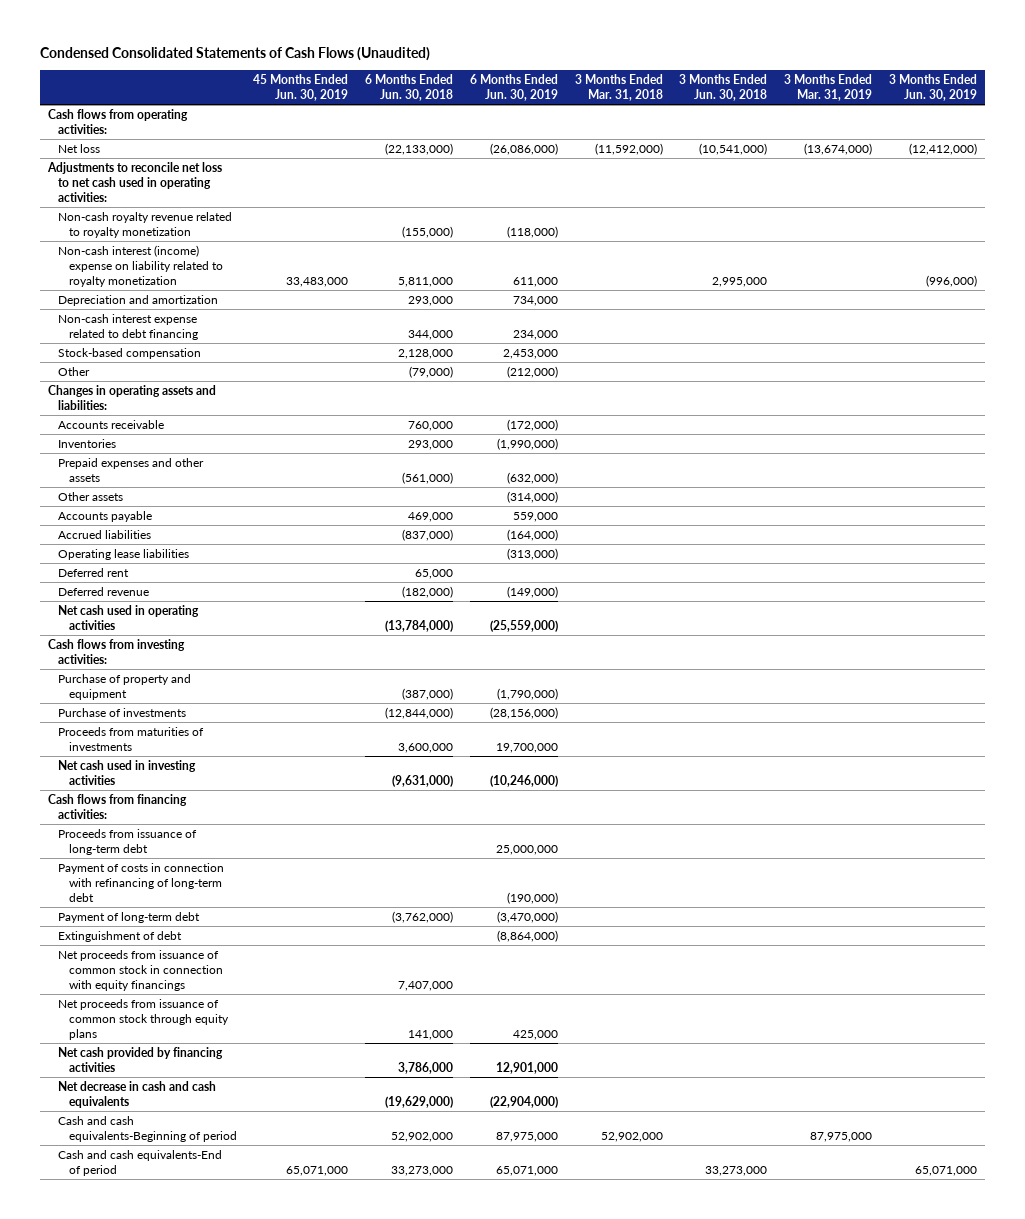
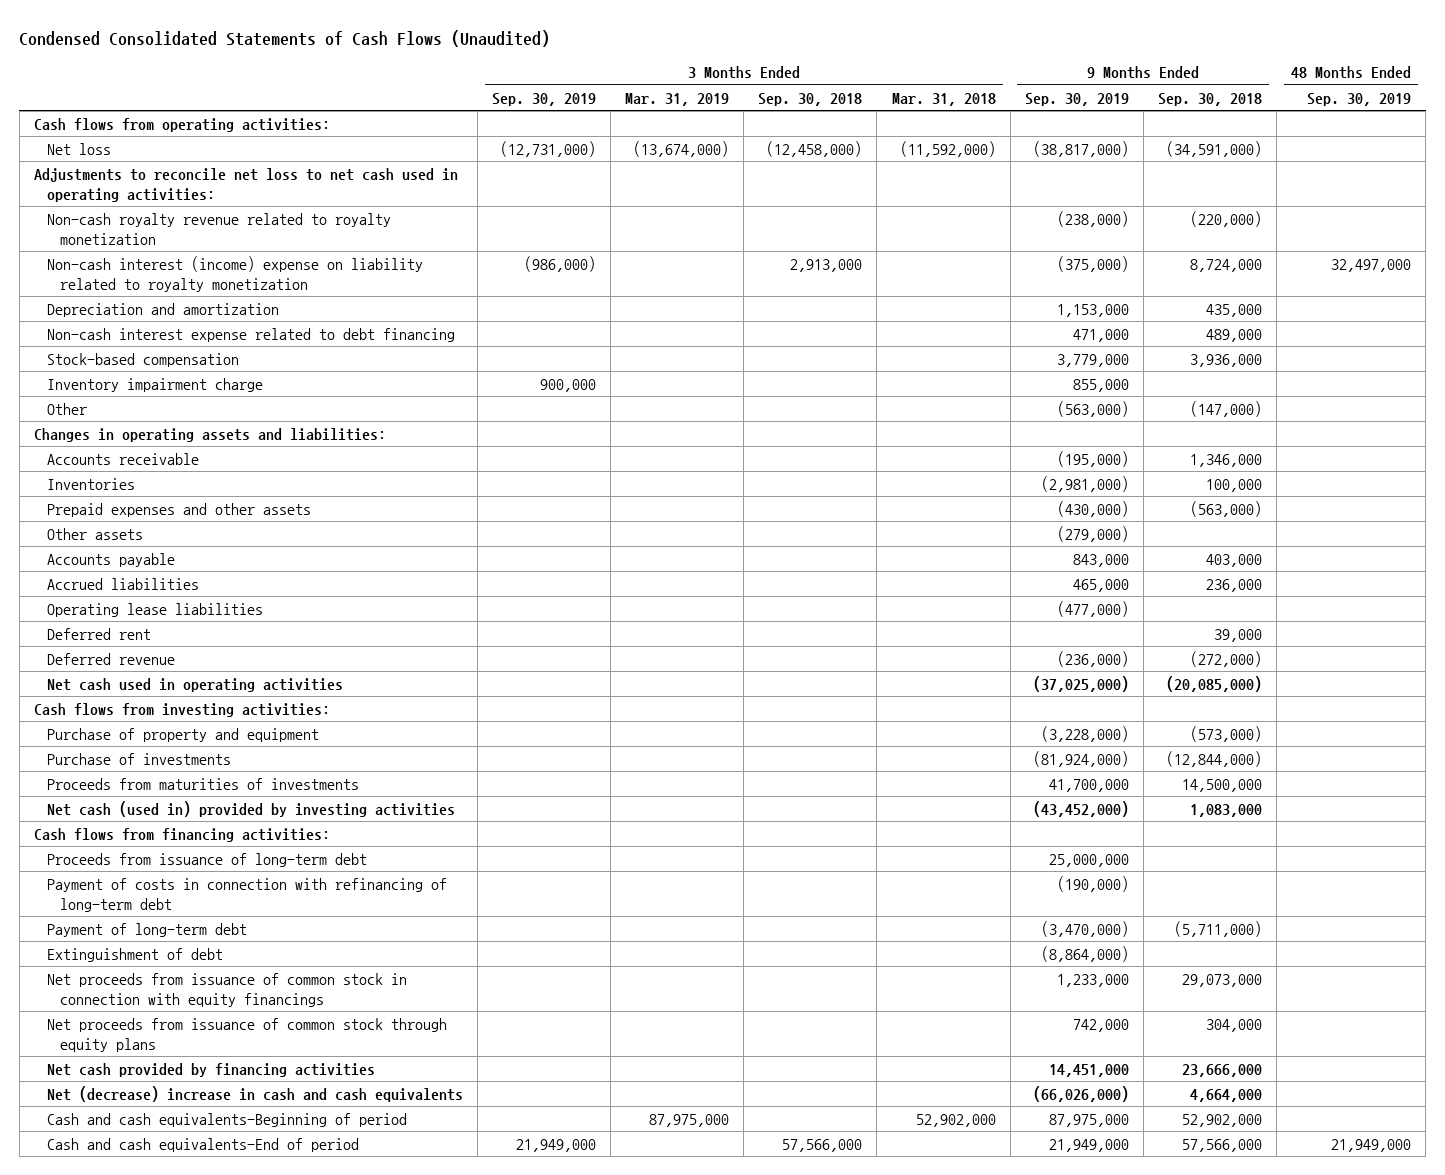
- | 45 Months Ended Jun. 30, 2019 | 6 Months Ended Jun. 30, 2018 | 6 Months Ended Jun. 30, 2019 | 3 Months Ended Mar. 31, 2018 | 3 Months Ended Jun. 30, 2018 | 3 Months Ended Mar. 31, 2019 | 3 Months Ended Jun. 30, 2019
+ | 3 Months Ended Sep. 30, 2019 | 3 Months Ended Mar. 31, 2019 | 3 Months Ended Sep. 30, 2018 | 3 Months Ended Mar. 31, 2018 | 9 Months Ended Sep. 30, 2019 | 9 Months Ended Sep. 30, 2018 | 48 Months Ended Sep. 30, 2019
+ Inventory impairment charge | 900,000 | | | | 855,000 | |
- Net cash used in investing activities | | (9,631,000) | (10,246,000) | | | |
+ Net cash (used in) provided by investing activities | | | | | (43,452,000) | 1,083,000 |
- Net decrease in cash and cash equivalents | | (19,629,000) | (22,904,000) | | | |
+ Net (decrease) increase in cash and cash equivalents | | | | | (66,026,000) | 4,664,000 |

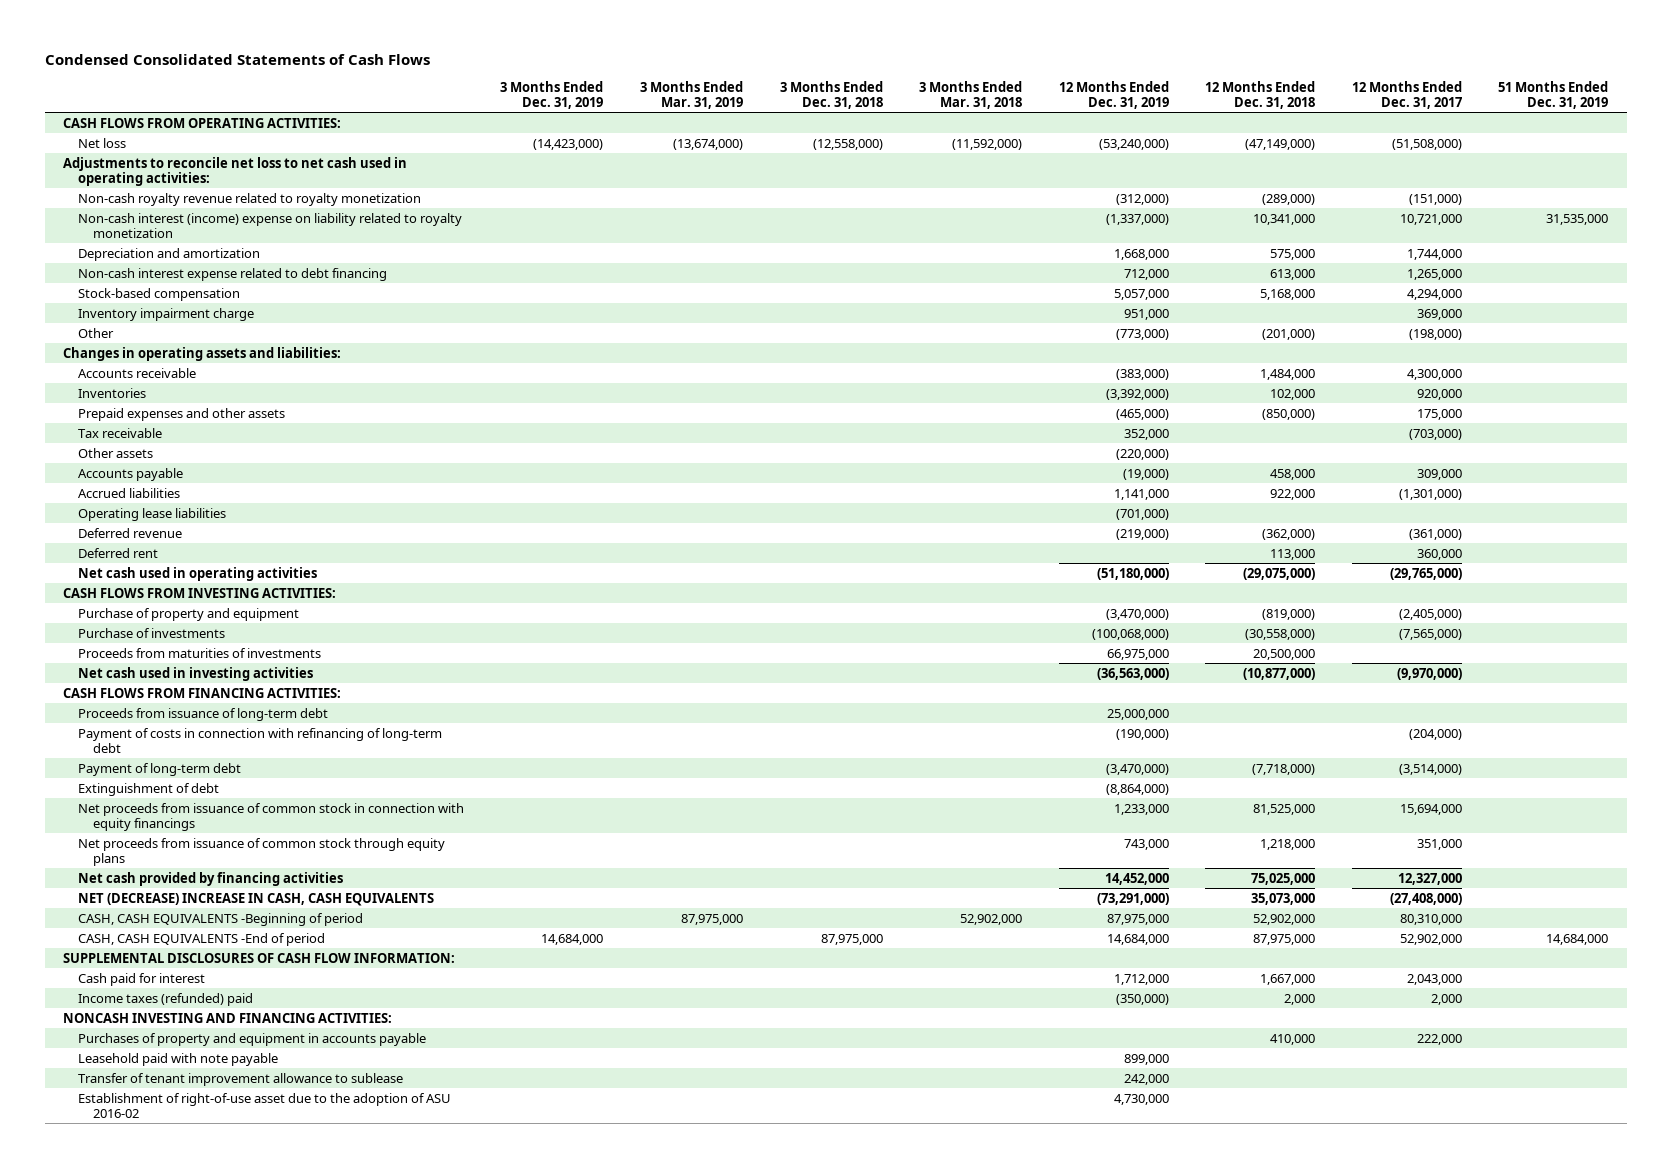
- Condensed Consolidated Statements of Cash Flows (Unaudited)
+ Condensed Consolidated Statements of Cash Flows
- | 3 Months Ended Sep. 30, 2019 | 3 Months Ended Mar. 31, 2019 | 3 Months Ended Sep. 30, 2018 | 3 Months Ended Mar. 31, 2018 | 9 Months Ended Sep. 30, 2019 | 9 Months Ended Sep. 30, 2018 | 48 Months Ended Sep. 30, 2019
+ | 3 Months Ended Dec. 31, 2019 | 3 Months Ended Mar. 31, 2019 | 3 Months Ended Dec. 31, 2018 | 3 Months Ended Mar. 31, 2018 | 12 Months Ended Dec. 31, 2019 | 12 Months Ended Dec. 31, 2018 | 12 Months Ended Dec. 31, 2017 | 51 Months Ended Dec. 31, 2019
- Cash flows from operating activities:
+ CASH FLOWS FROM OPERATING ACTIVITIES:
+ Tax receivable | | | | | 352,000 | | (703,000) |
moved down: Deferred rent | | | | | | 113,000 | 360,000 |
- Cash flows from investing activities:
+ CASH FLOWS FROM INVESTING ACTIVITIES:
- Net cash (used in) provided by investing activities | | | | | (43,452,000) | 1,083,000 |
- Cash flows from financing activities:
+ Net cash used in investing activities | | | | | (36,563,000) | (10,877,000) | (9,970,000) |
+ CASH FLOWS FROM FINANCING ACTIVITIES:
- Net (decrease) increase in cash and cash equivalents | | | | | (66,026,000) | 4,664,000 |
- Cash and cash equivalents-Beginning of period | | 87,975,000 | | 52,902,000 | 87,975,000 | 52,902,000 |
- Cash and cash equivalents-End of period | 21,949,000 | | 57,566,000 | | 21,949,000 | 57,566,000 | 21,949,000
+ NET (DECREASE) INCREASE IN CASH, CASH EQUIVALENTS | | | | | (73,291,000) | 35,073,000 | (27,408,000) |
+ CASH, CASH EQUIVALENTS -Beginning of period | | 87,975,000 | | 52,902,000 | 87,975,000 | 52,902,000 | 80,310,000 |
+ CASH, CASH EQUIVALENTS -End of period | 14,684,000 | | 87,975,000 | | 14,684,000 | 87,975,000 | 52,902,000 | 14,684,000
+ SUPPLEMENTAL DISCLOSURES OF CASH FLOW INFORMATION:
+ Cash paid for interest | | | | | 1,712,000 | 1,667,000 | 2,043,000 |
+ Income taxes (refunded) paid | | | | | (350,000) | 2,000 | 2,000 |
+ NONCASH INVESTING AND FINANCING ACTIVITIES:
+ Purchases of property and equipment in accounts payable | | | | | | 410,000 | 222,000 |
+ Leasehold paid with note payable | | | | | 899,000 | | |
+ Transfer of tenant improvement allowance to sublease | | | | | 242,000 | | |
+ Establishment of right-of-use asset due to the adoption of ASU 2016-02 | | | | | 4,730,000 | | |

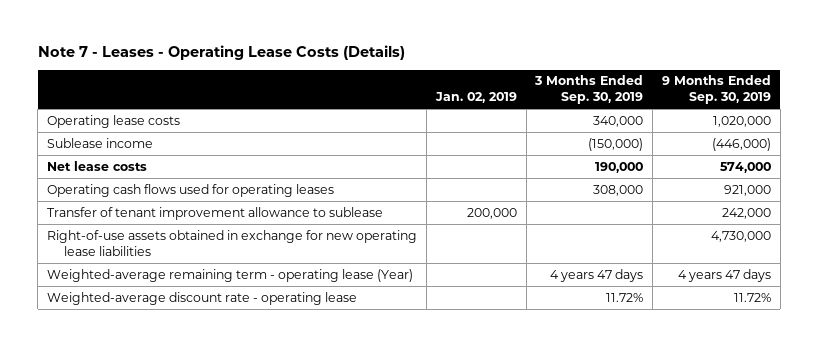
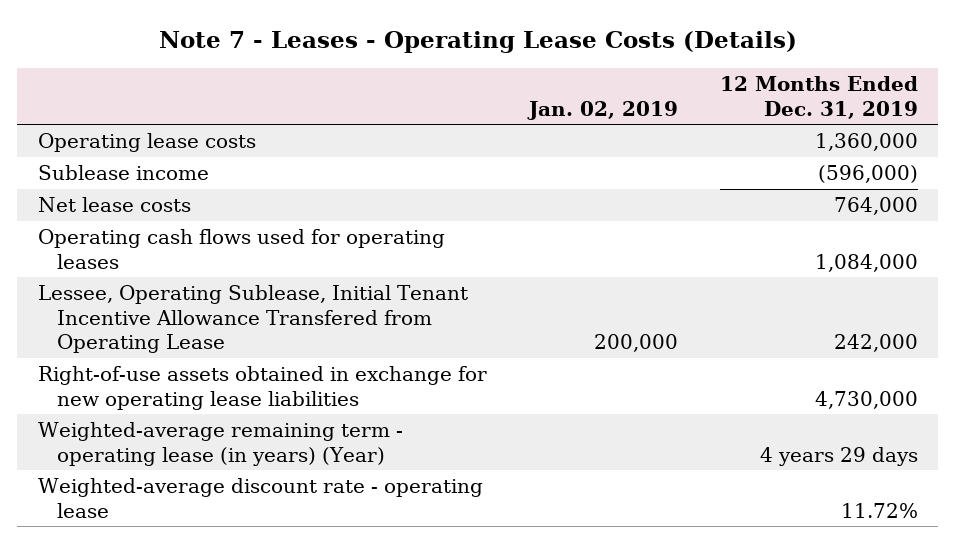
- | Jan. 02, 2019 | 3 Months Ended Sep. 30, 2019 | 9 Months Ended Sep. 30, 2019
+ | Jan. 02, 2019 | 12 Months Ended Dec. 31, 2019
- Transfer of tenant improvement allowance to sublease | 200,000 | | 242,000
+ Lessee, Operating Sublease, Initial Tenant Incentive Allowance Transfered from Operating Lease | 200,000 | 242,000
- Weighted-average remaining term - operating lease (Year) | | 4 years 47 days | 4 years 47 days
+ Weighted-average remaining term - operating lease (in years) (Year) | | 4 years 29 days

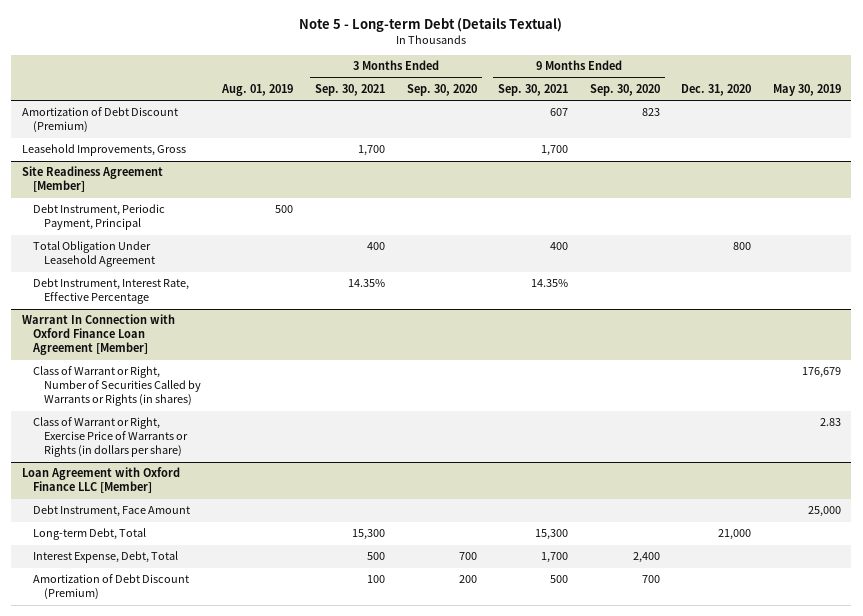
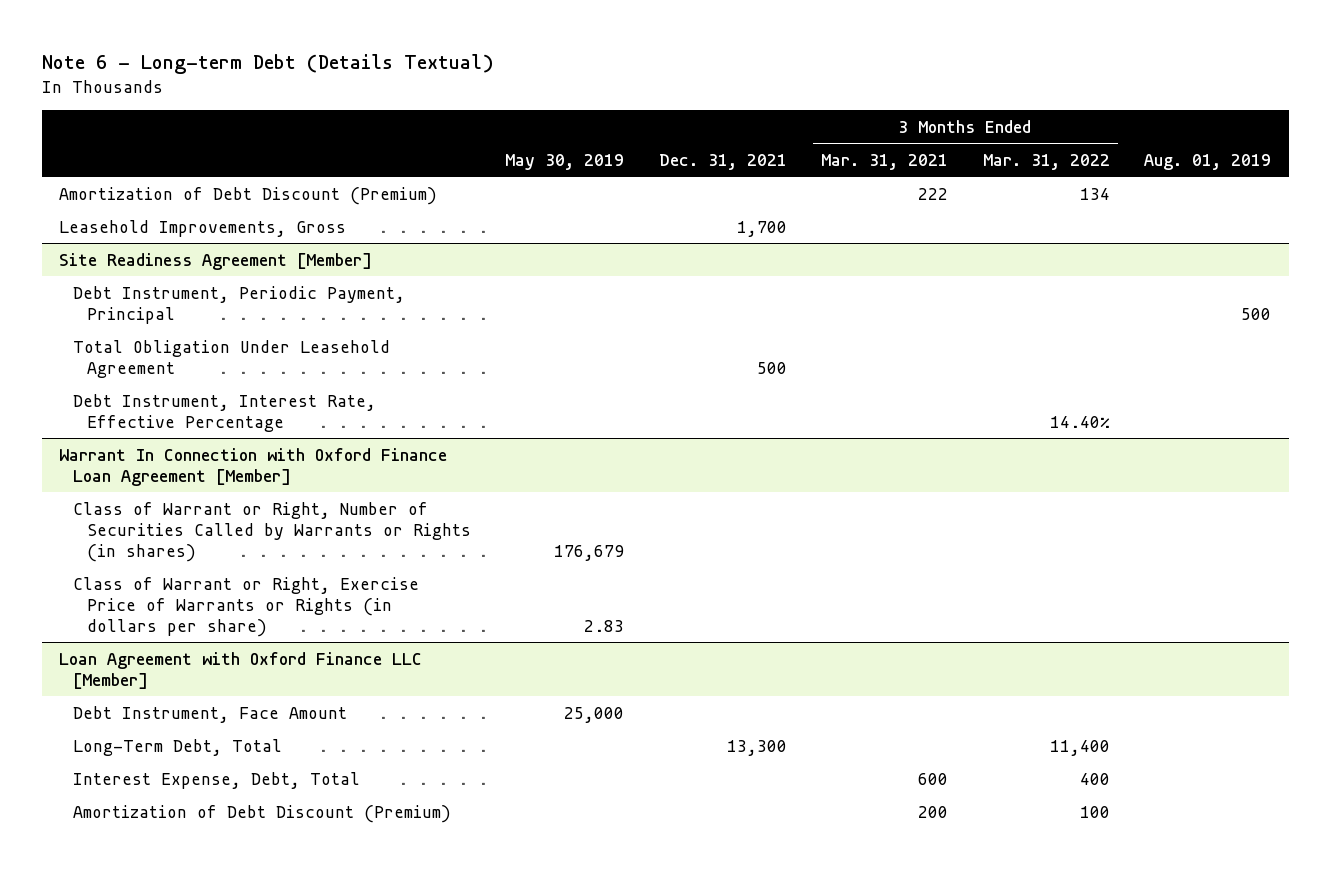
- Note 5 - Long-term Debt (Details Textual)
+ Note 6 - Long-term Debt (Details Textual)
- | Aug. 01, 2019 | 3 Months Ended Sep. 30, 2021 | 3 Months Ended Sep. 30, 2020 | 9 Months Ended Sep. 30, 2021 | 9 Months Ended Sep. 30, 2020 | Dec. 31, 2020 | May 30, 2019
+ | May 30, 2019 | Dec. 31, 2021 | 3 Months Ended Mar. 31, 2021 | 3 Months Ended Mar. 31, 2022 | Aug. 01, 2019
@ Loan Agreement with Oxford Finance LLC [Member]
- Long-term Debt, Total | | 15,300 | | 15,300 | | 21,000 |
+ Long-Term Debt, Total | | 13,300 | | 11,400 |

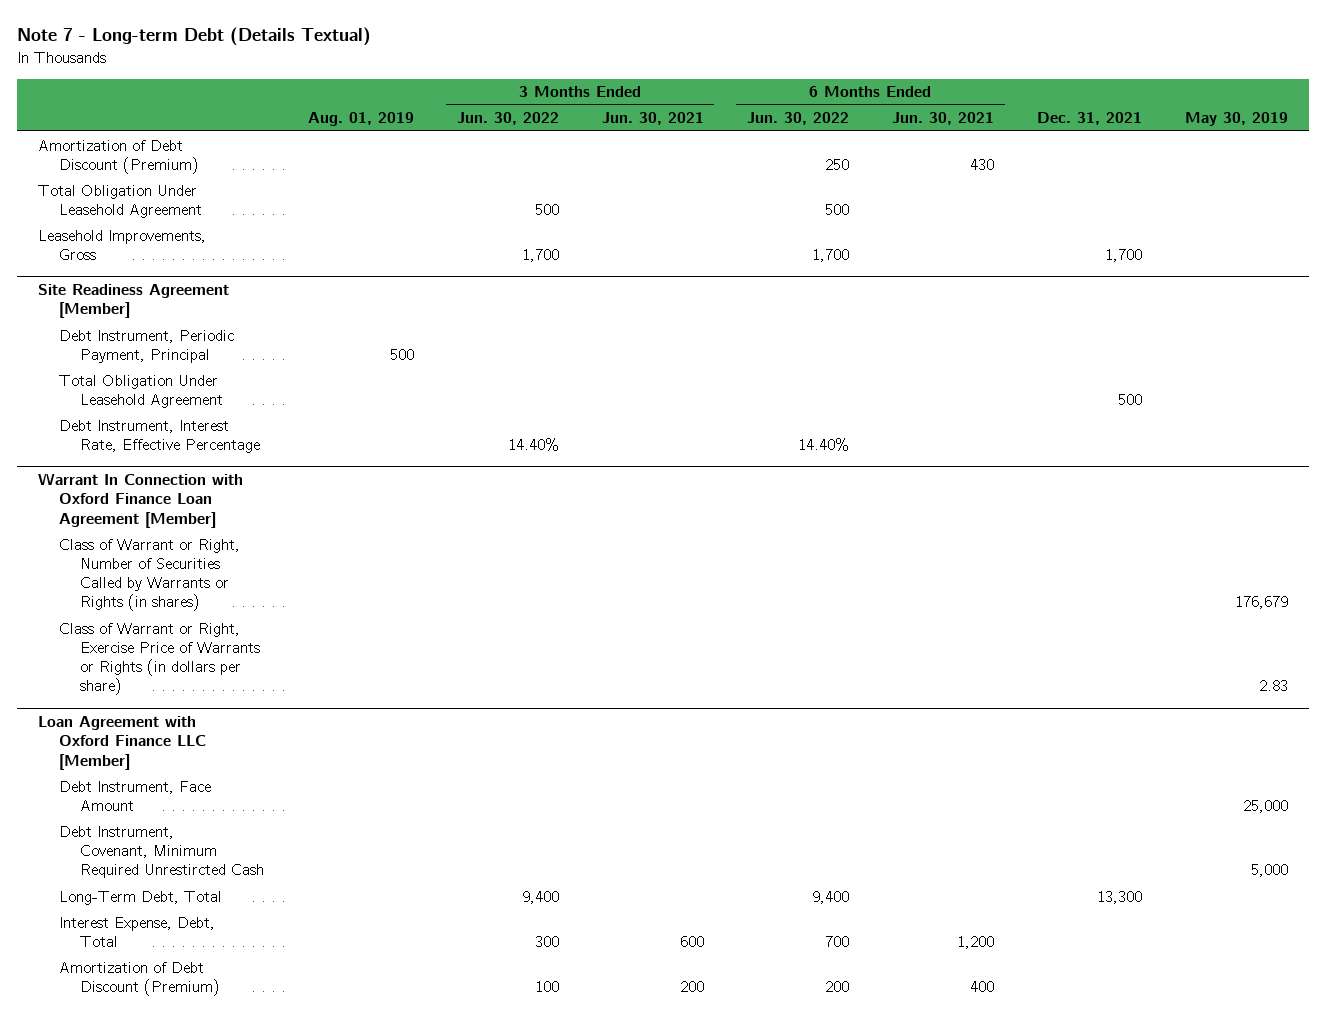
- Note 6 - Long-term Debt (Details Textual)
+ Note 7 - Long-term Debt (Details Textual)
- | May 30, 2019 | Dec. 31, 2021 | 3 Months Ended Mar. 31, 2021 | 3 Months Ended Mar. 31, 2022 | Aug. 01, 2019
+ | Aug. 01, 2019 | 3 Months Ended Jun. 30, 2022 | 3 Months Ended Jun. 30, 2021 | 6 Months Ended Jun. 30, 2022 | 6 Months Ended Jun. 30, 2021 | Dec. 31, 2021 | May 30, 2019
+ Total Obligation Under Leasehold Agreement | | 500 | | 500 | | |
@ Loan Agreement with Oxford Finance LLC [Member]
+ Debt Instrument, Covenant, Minimum Required Unrestircted Cash | | | | | | | 5,000

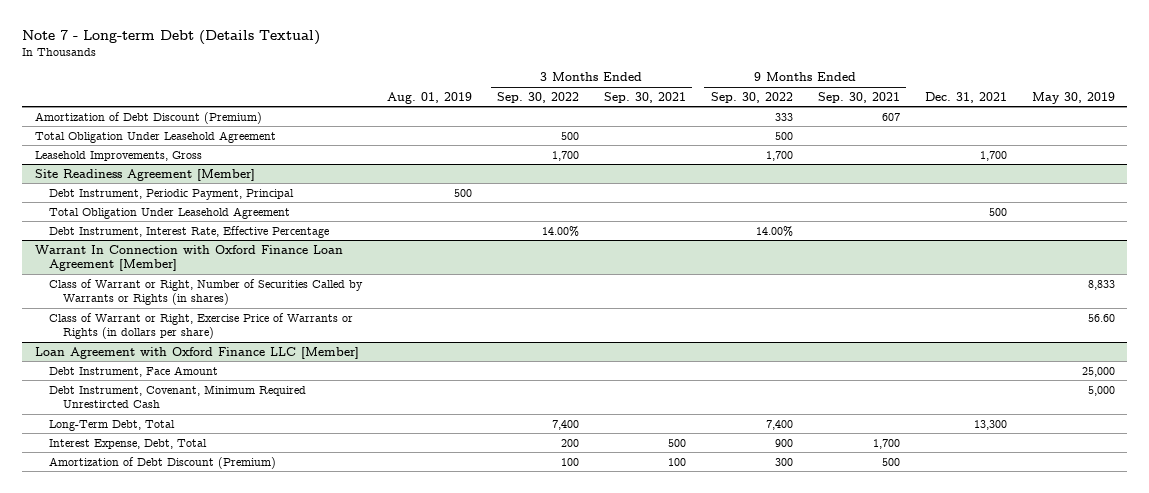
- | Aug. 01, 2019 | 3 Months Ended Jun. 30, 2022 | 3 Months Ended Jun. 30, 2021 | 6 Months Ended Jun. 30, 2022 | 6 Months Ended Jun. 30, 2021 | Dec. 31, 2021 | May 30, 2019
+ | Aug. 01, 2019 | 3 Months Ended Sep. 30, 2022 | 3 Months Ended Sep. 30, 2021 | 9 Months Ended Sep. 30, 2022 | 9 Months Ended Sep. 30, 2021 | Dec. 31, 2021 | May 30, 2019
@ Warrant In Connection with Oxford Finance Loan Agreement [Member]
- Class of Warrant or Right, Number of Securities Called by Warrants or Rights (in shares) | | | | | | | 176,679
- Class of Warrant or Right, Exercise Price of Warrants or Rights (in dollars per share) | | | | | | | 2.83
+ Class of Warrant or Right, Number of Securities Called by Warrants or Rights (in shares) | | | | | | | 8,833
+ Class of Warrant or Right, Exercise Price of Warrants or Rights (in dollars per share) | | | | | | | 56.60

